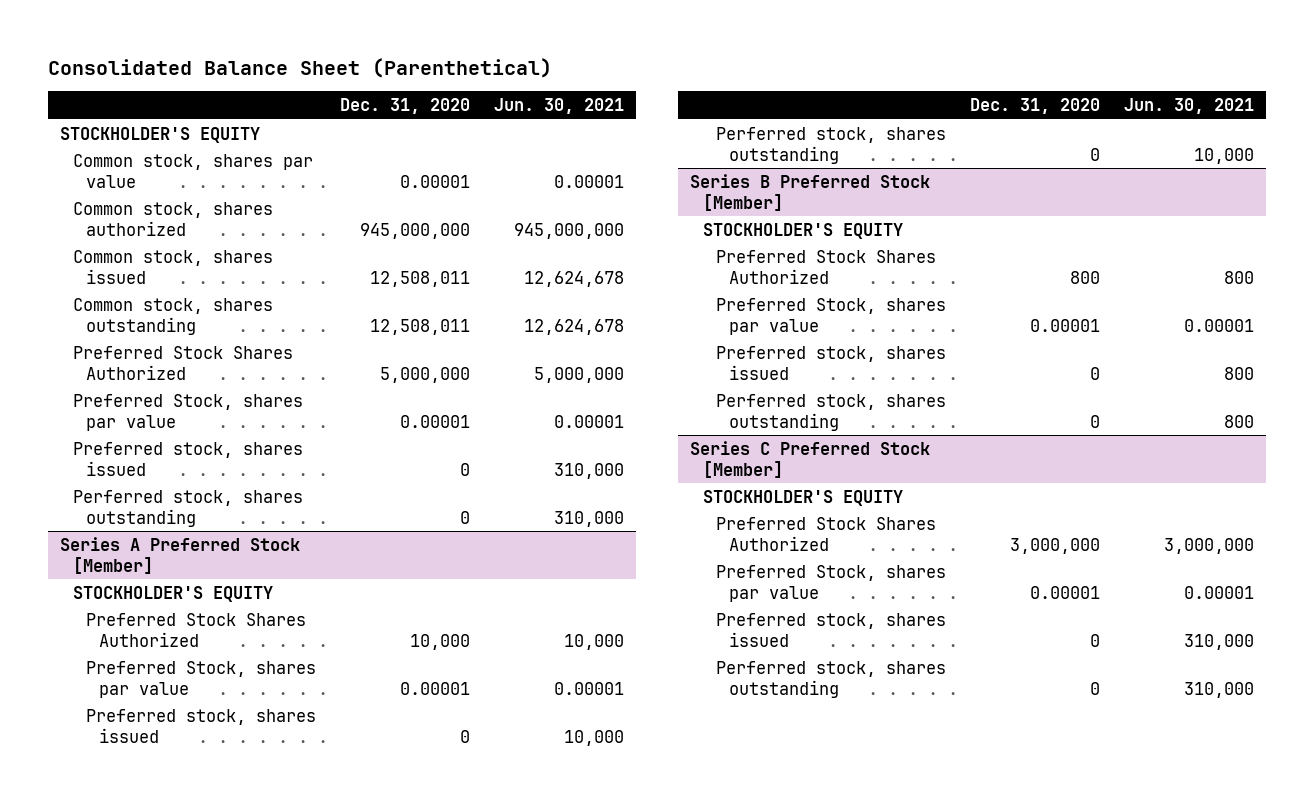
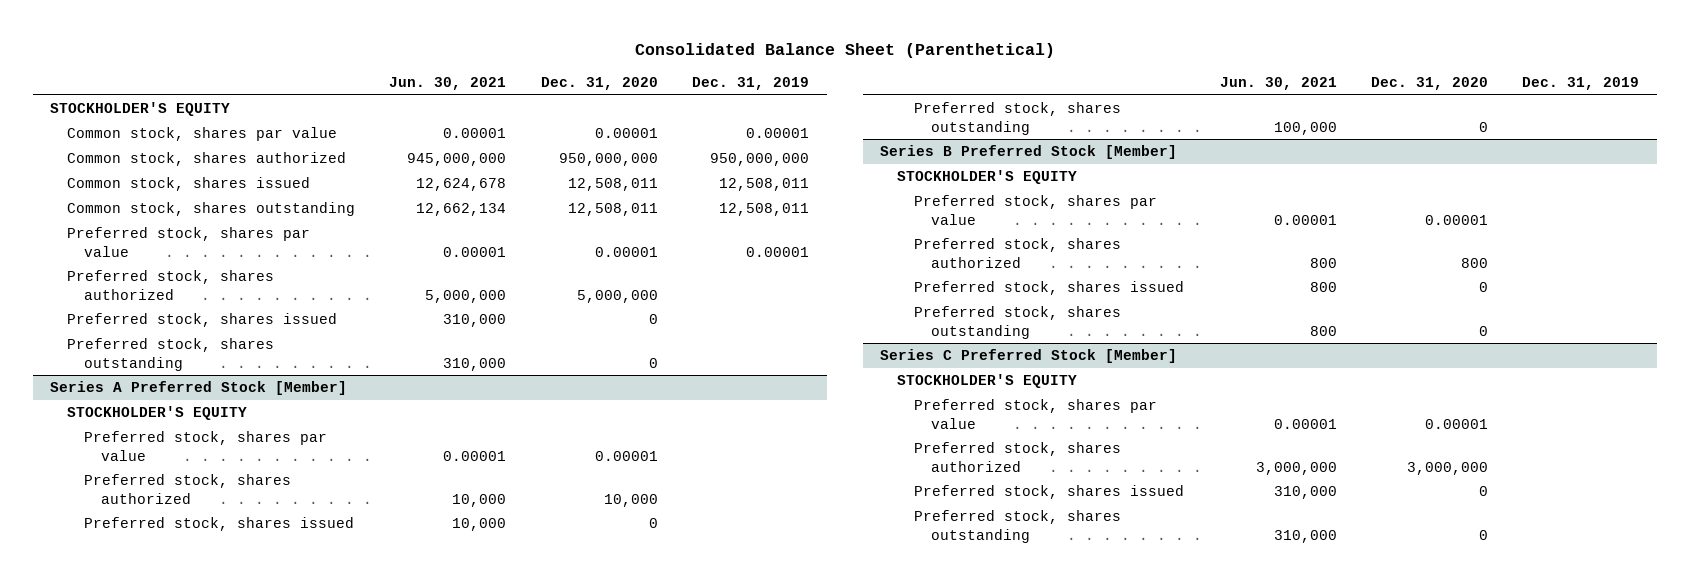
- | Dec. 31, 2020 | Jun. 30, 2021
+ | Jun. 30, 2021 | Dec. 31, 2020 | Dec. 31, 2019
- Common stock, shares authorized | 945,000,000 | 945,000,000
+ Common stock, shares authorized | 945,000,000 | 950,000,000 | 950,000,000
- Common stock, shares outstanding | 12,508,011 | 12,624,678
- Preferred Stock Shares Authorized | 5,000,000 | 5,000,000
- Preferred Stock, shares par value | 0.00001 | 0.00001
+ Common stock, shares outstanding | 12,662,134 | 12,508,011 | 12,508,011
+ Preferred stock, shares par value | 0.00001 | 0.00001 | 0.00001
+ Preferred stock, shares authorized | 5,000,000 | 5,000,000 |
- Perferred stock, shares outstanding | 0 | 310,000
+ Preferred stock, shares outstanding | 310,000 | 0 |
@ Series A Preferred Stock [Member]
- Preferred Stock Shares Authorized | 10,000 | 10,000
- Preferred Stock, shares par value | 0.00001 | 0.00001
+ Preferred stock, shares par value | 0.00001 | 0.00001 |
+ Preferred stock, shares authorized | 10,000 | 10,000 |
- Perferred stock, shares outstanding | 0 | 10,000
+ Preferred stock, shares outstanding | 100,000 | 0 |
@ Series B Preferred Stock [Member]
- Preferred Stock Shares Authorized | 800 | 800
- Preferred Stock, shares par value | 0.00001 | 0.00001
+ Preferred stock, shares par value | 0.00001 | 0.00001 |
+ Preferred stock, shares authorized | 800 | 800 |
- Perferred stock, shares outstanding | 0 | 800
+ Preferred stock, shares outstanding | 800 | 0 |
@ Series C Preferred Stock [Member]
- Preferred Stock Shares Authorized | 3,000,000 | 3,000,000
- Preferred Stock, shares par value | 0.00001 | 0.00001
+ Preferred stock, shares par value | 0.00001 | 0.00001 |
+ Preferred stock, shares authorized | 3,000,000 | 3,000,000 |
- Perferred stock, shares outstanding | 0 | 310,000
+ Preferred stock, shares outstanding | 310,000 | 0 |

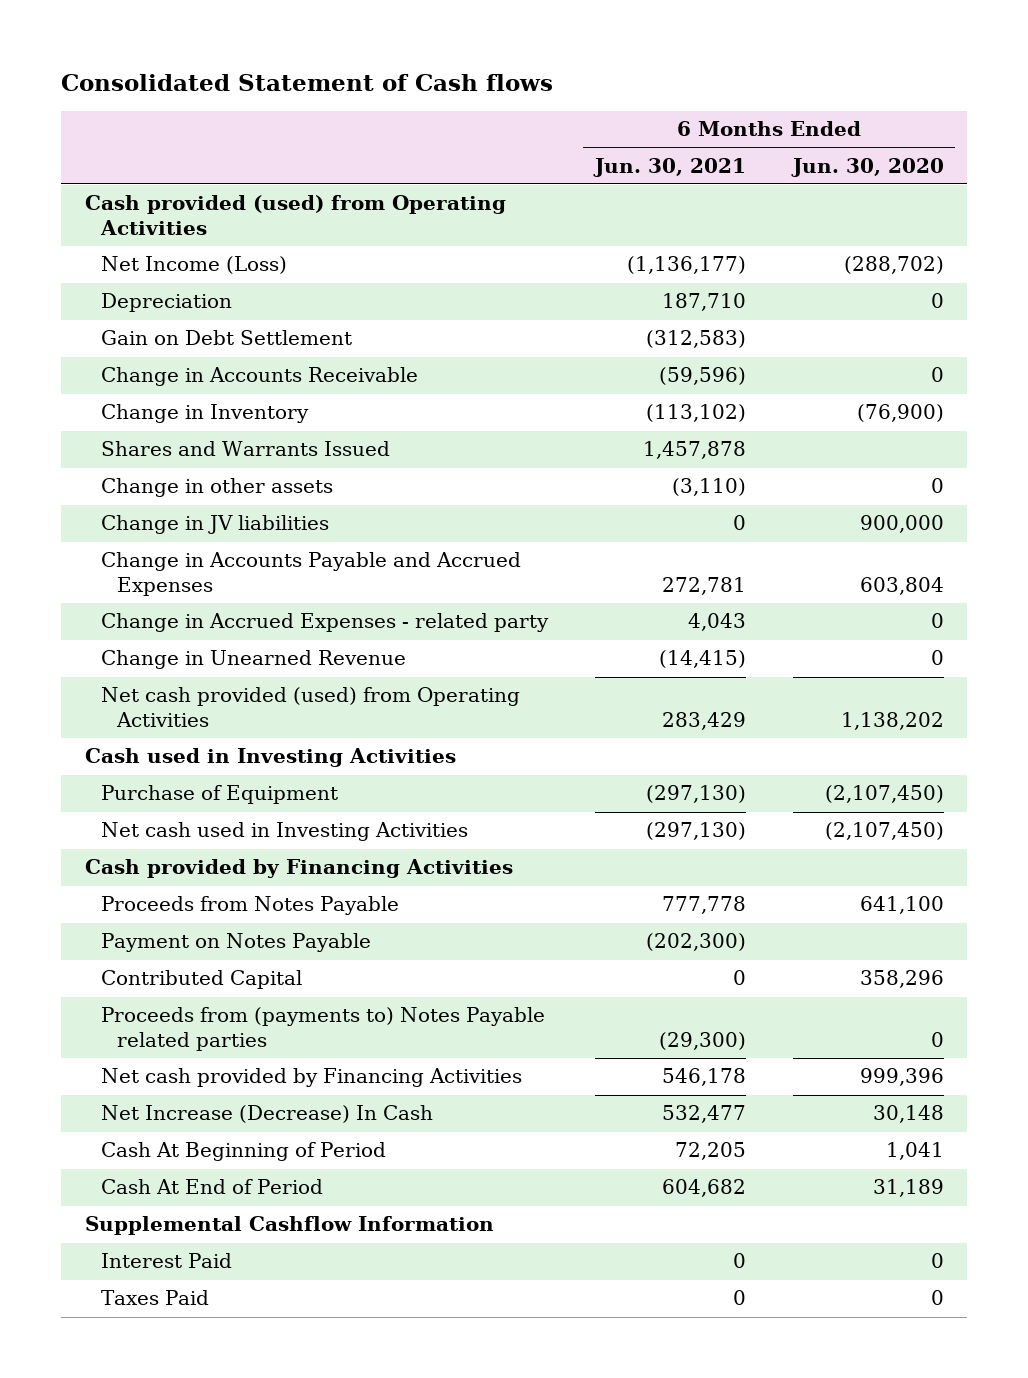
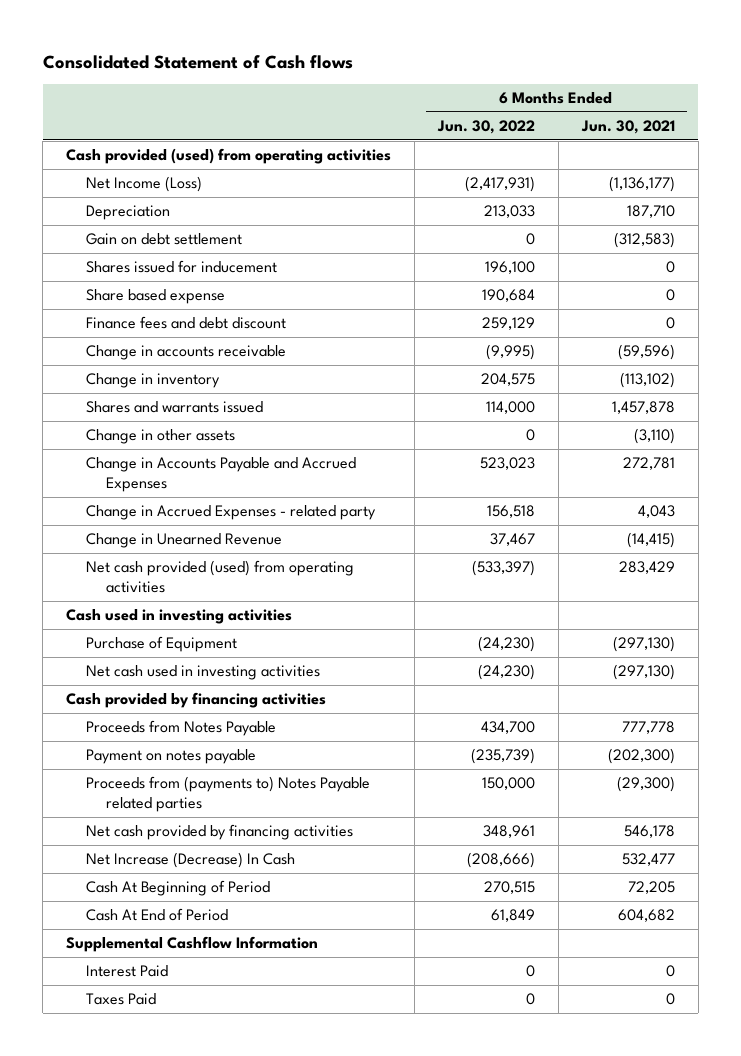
- | 6 Months Ended Jun. 30, 2021 | 6 Months Ended Jun. 30, 2020
+ | 6 Months Ended Jun. 30, 2022 | 6 Months Ended Jun. 30, 2021
- Cash provided (used) from Operating Activities
+ Cash provided (used) from operating activities
- Gain on Debt Settlement | (312,583) |
- Change in Accounts Receivable | (59,596) | 0
- Change in Inventory | (113,102) | (76,900)
- Shares and Warrants Issued | 1,457,878 |
+ Gain on debt settlement | 0 | (312,583)
+ Shares issued for inducement | 196,100 | 0
+ Share based expense | 190,684 | 0
+ Finance fees and debt discount | 259,129 | 0
+ Change in accounts receivable | (9,995) | (59,596)
+ Change in inventory | 204,575 | (113,102)
+ Shares and warrants issued | 114,000 | 1,457,878
- Change in JV liabilities | 0 | 900,000
- Net cash provided (used) from Operating Activities | 283,429 | 1,138,202
- Cash used in Investing Activities
+ Net cash provided (used) from operating activities | (533,397) | 283,429
+ Cash used in investing activities
- Net cash used in Investing Activities | (297,130) | (2,107,450)
- Cash provided by Financing Activities
+ Net cash used in investing activities | (24,230) | (297,130)
+ Cash provided by financing activities
- Payment on Notes Payable | (202,300) |
- Contributed Capital | 0 | 358,296
+ Payment on notes payable | (235,739) | (202,300)
- Net cash provided by Financing Activities | 546,178 | 999,396
+ Net cash provided by financing activities | 348,961 | 546,178

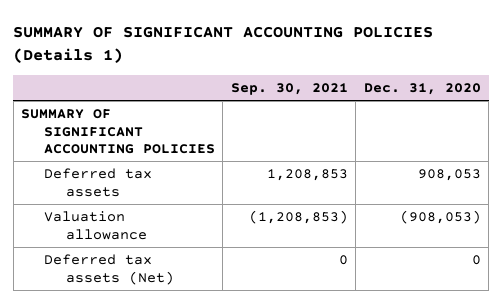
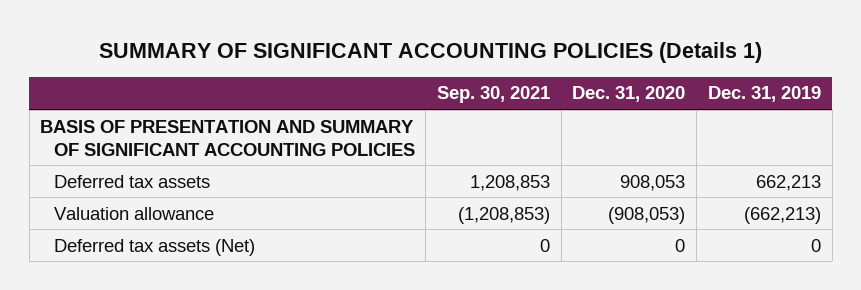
- | Sep. 30, 2021 | Dec. 31, 2020
+ | Sep. 30, 2021 | Dec. 31, 2020 | Dec. 31, 2019
- SUMMARY OF SIGNIFICANT ACCOUNTING POLICIES
+ BASIS OF PRESENTATION AND SUMMARY OF SIGNIFICANT ACCOUNTING POLICIES

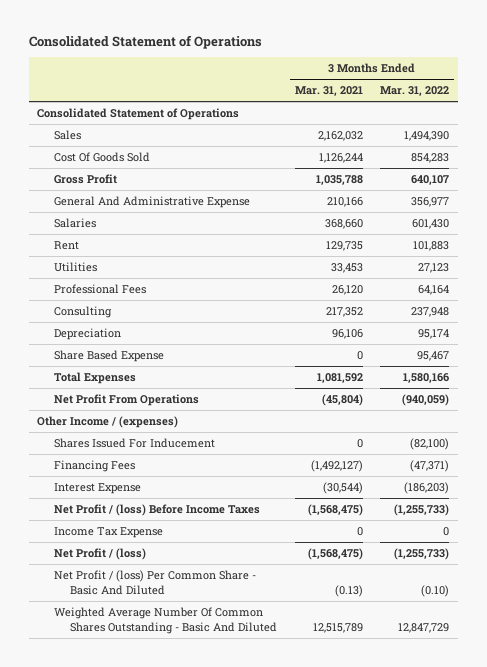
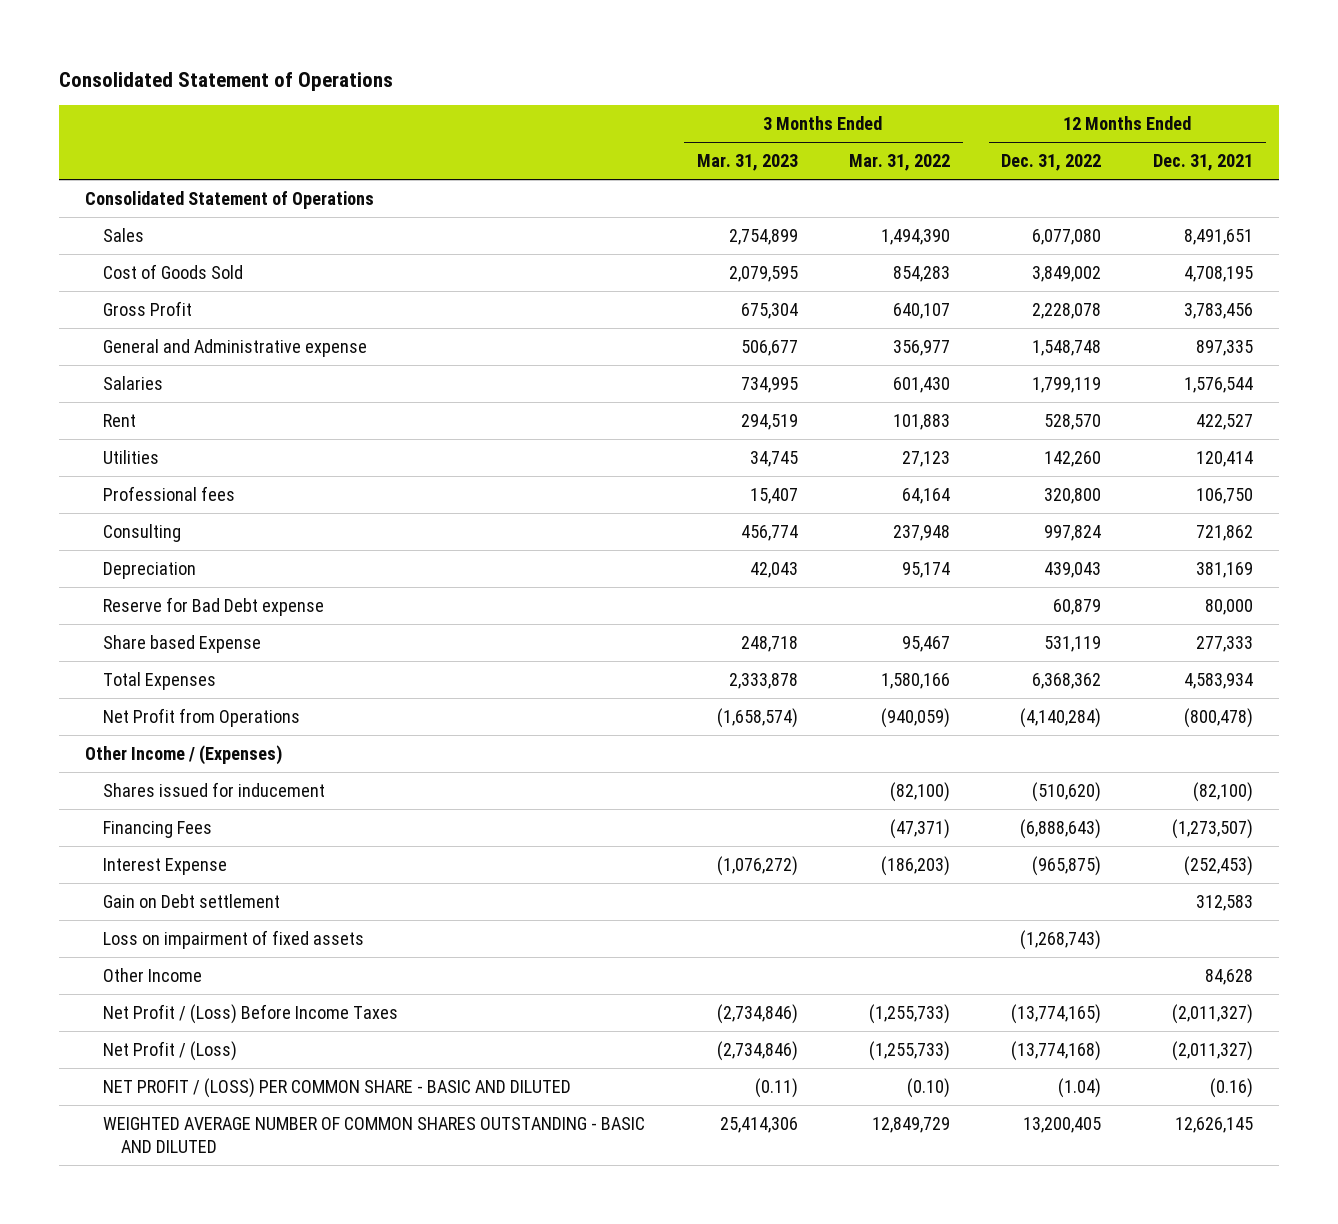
- | 3 Months Ended Mar. 31, 2021 | 3 Months Ended Mar. 31, 2022
+ | 3 Months Ended Mar. 31, 2023 | 3 Months Ended Mar. 31, 2022 | 12 Months Ended Dec. 31, 2022 | 12 Months Ended Dec. 31, 2021
- Cost Of Goods Sold | 1,126,244 | 854,283
+ Cost of Goods Sold | 2,079,595 | 854,283 | 3,849,002 | 4,708,195
- General And Administrative Expense | 210,166 | 356,977
+ General and Administrative expense | 506,677 | 356,977 | 1,548,748 | 897,335
- Professional Fees | 26,120 | 64,164
+ Professional fees | 15,407 | 64,164 | 320,800 | 106,750
- Share Based Expense | 0 | 95,467
+ Reserve for Bad Debt expense | | | 60,879 | 80,000
+ Share based Expense | 248,718 | 95,467 | 531,119 | 277,333
- Net Profit From Operations | (45,804) | (940,059)
- Other Income / (expenses)
- Shares Issued For Inducement | 0 | (82,100)
+ Net Profit from Operations | (1,658,574) | (940,059) | (4,140,284) | (800,478)
+ Other Income / (Expenses)
+ Shares issued for inducement | | (82,100) | (510,620) | (82,100)
- Net Profit / (loss) Before Income Taxes | (1,568,475) | (1,255,733)
- Income Tax Expense | 0 | 0
- Net Profit / (loss) | (1,568,475) | (1,255,733)
- Net Profit / (loss) Per Common Share - Basic And Diluted | (0.13) | (0.10)
- Weighted Average Number Of Common Shares Outstanding - Basic And Diluted | 12,515,789 | 12,847,729
+ Gain on Debt settlement | | | | 312,583
+ Loss on impairment of fixed assets | | | (1,268,743) |
+ Other Income | | | | 84,628
+ Net Profit / (Loss) Before Income Taxes | (2,734,846) | (1,255,733) | (13,774,165) | (2,011,327)
+ Net Profit / (Loss) | (2,734,846) | (1,255,733) | (13,774,168) | (2,011,327)
+ NET PROFIT / (LOSS) PER COMMON SHARE - BASIC AND DILUTED | (0.11) | (0.10) | (1.04) | (0.16)
+ WEIGHTED AVERAGE NUMBER OF COMMON SHARES OUTSTANDING - BASIC AND DILUTED | 25,414,306 | 12,849,729 | 13,200,405 | 12,626,145

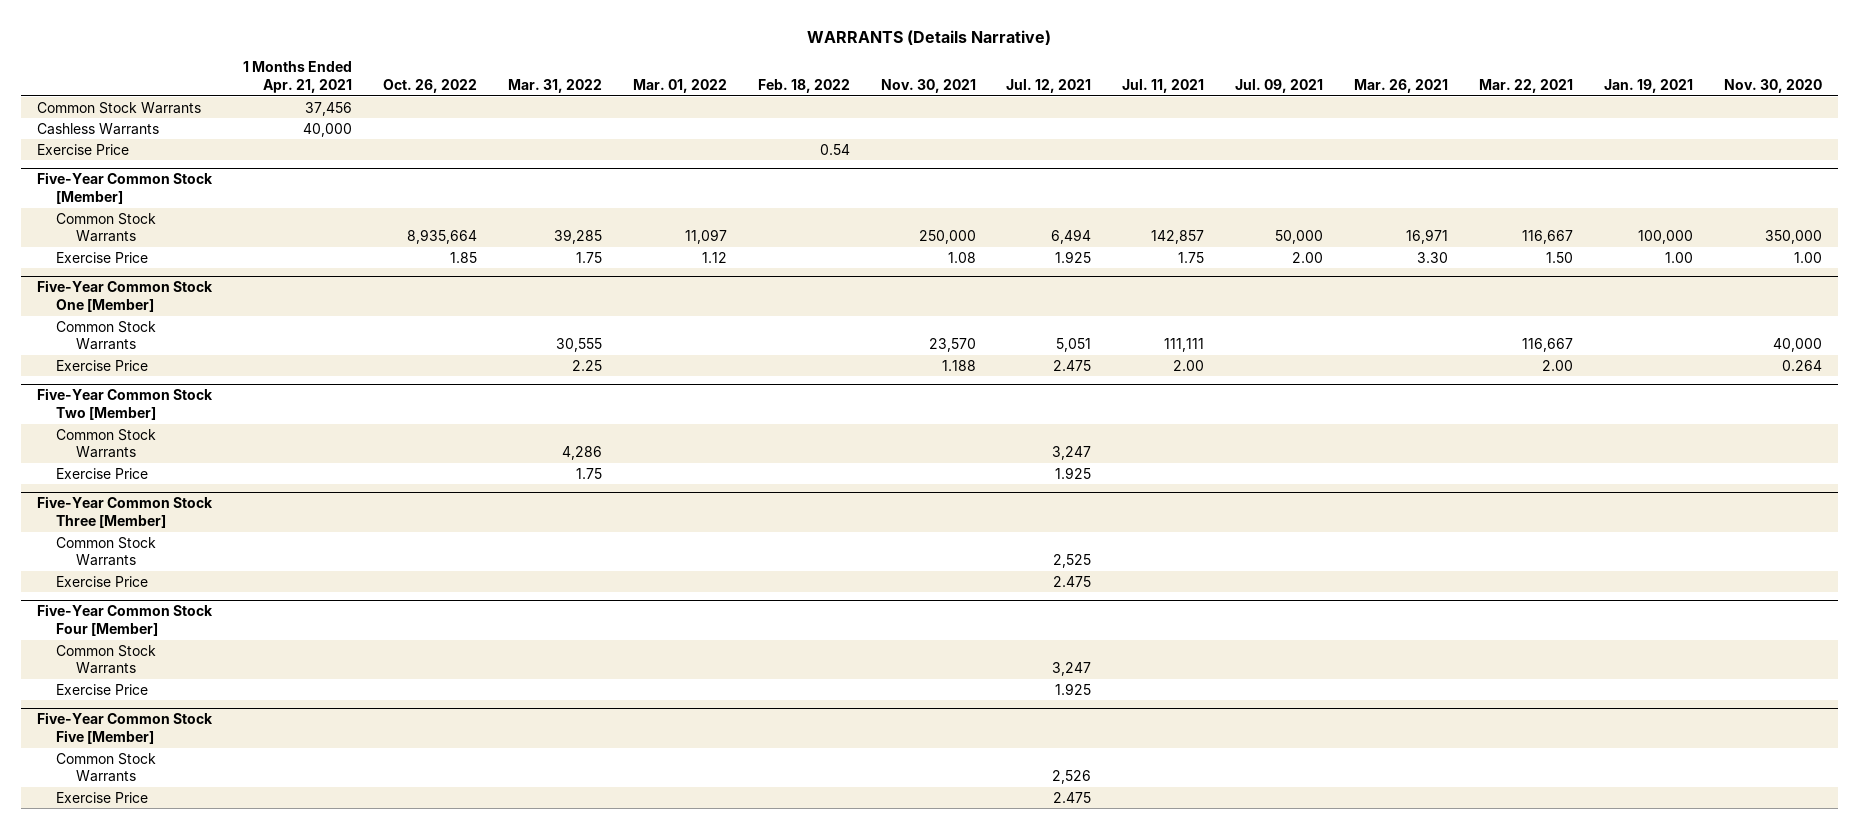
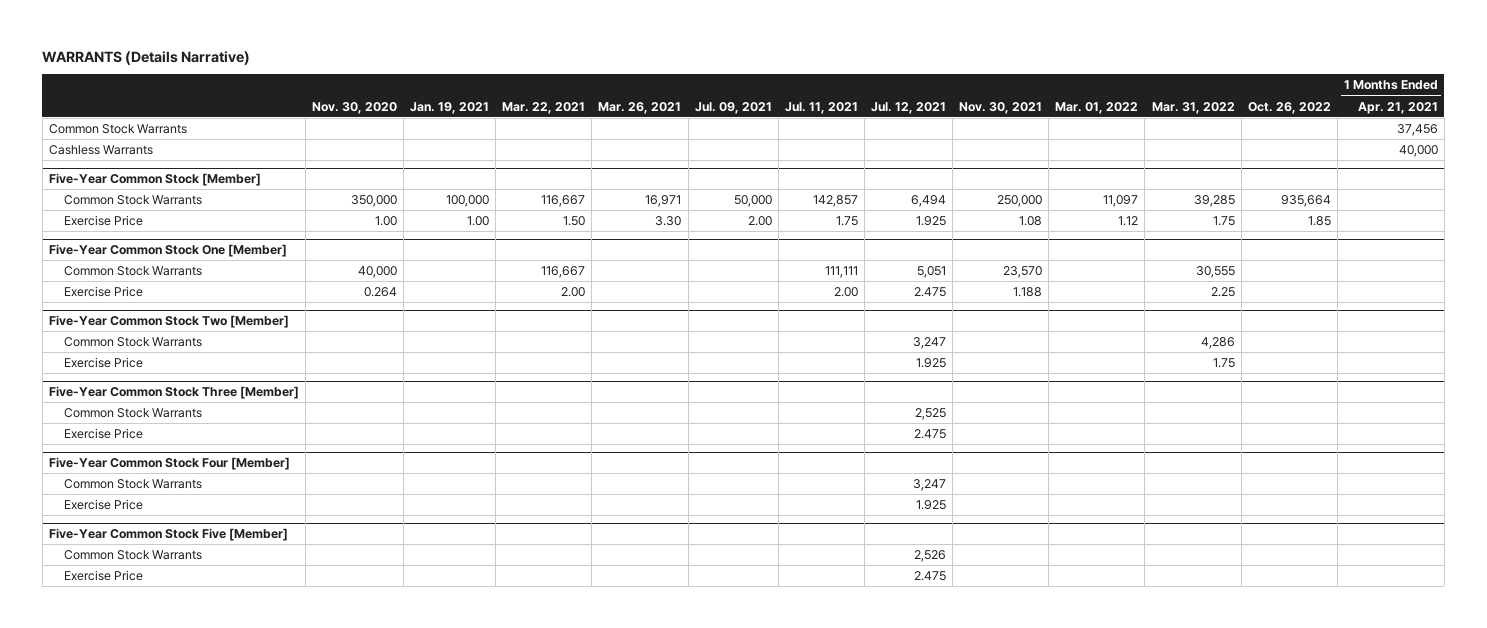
- | 1 Months Ended Apr. 21, 2021 | Oct. 26, 2022 | Mar. 31, 2022 | Mar. 01, 2022 | Feb. 18, 2022 | Nov. 30, 2021 | Jul. 12, 2021 | Jul. 11, 2021 | Jul. 09, 2021 | Mar. 26, 2021 | Mar. 22, 2021 | Jan. 19, 2021 | Nov. 30, 2020
+ | Nov. 30, 2020 | Jan. 19, 2021 | Mar. 22, 2021 | Mar. 26, 2021 | Jul. 09, 2021 | Jul. 11, 2021 | Jul. 12, 2021 | Nov. 30, 2021 | Mar. 01, 2022 | Mar. 31, 2022 | Oct. 26, 2022 | 1 Months Ended Apr. 21, 2021
- Exercise Price | | | | | 0.54 | | | | | | | |
@ Five-Year Common Stock [Member]
- Common Stock Warrants | | 8,935,664 | 39,285 | 11,097 | | 250,000 | 6,494 | 142,857 | 50,000 | 16,971 | 116,667 | 100,000 | 350,000
+ Common Stock Warrants | 350,000 | 100,000 | 116,667 | 16,971 | 50,000 | 142,857 | 6,494 | 250,000 | 11,097 | 39,285 | 935,664 |

